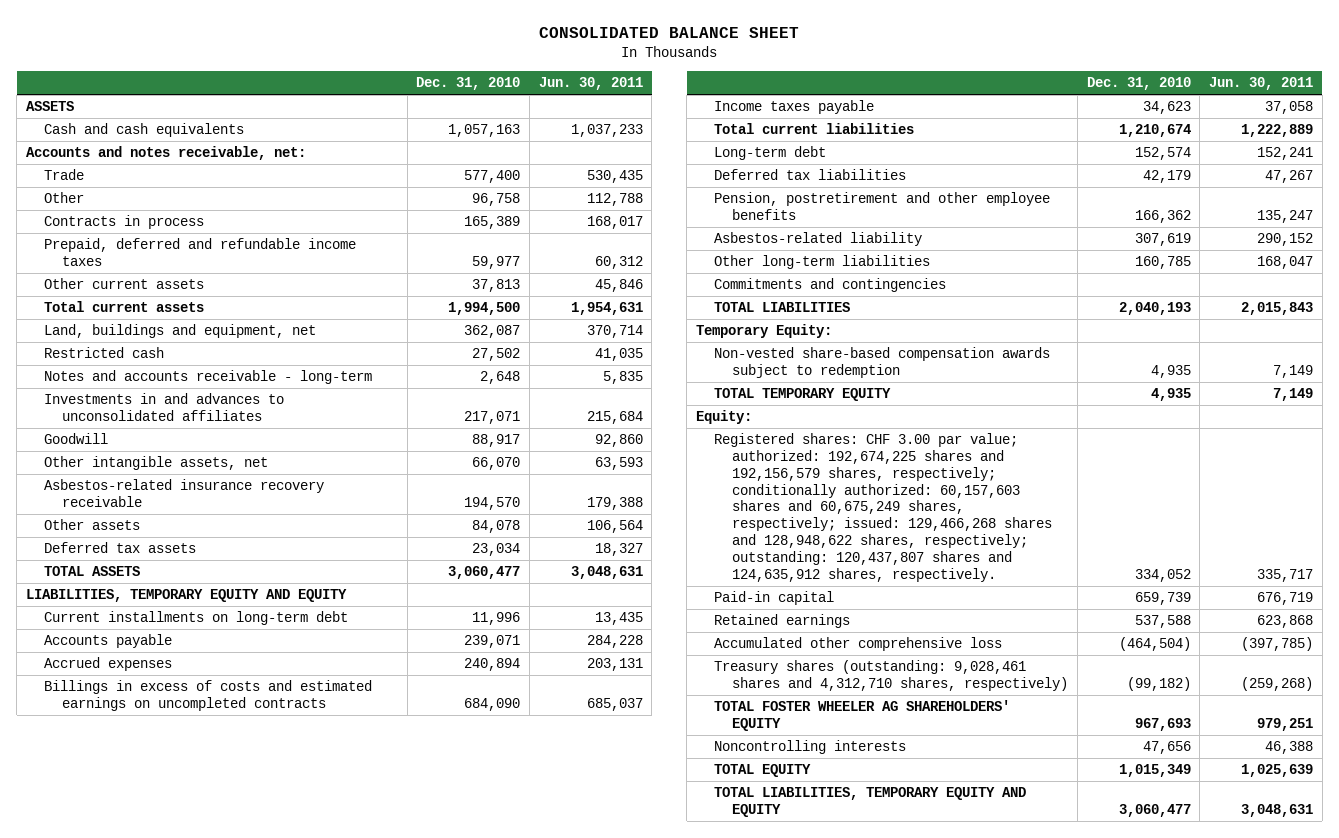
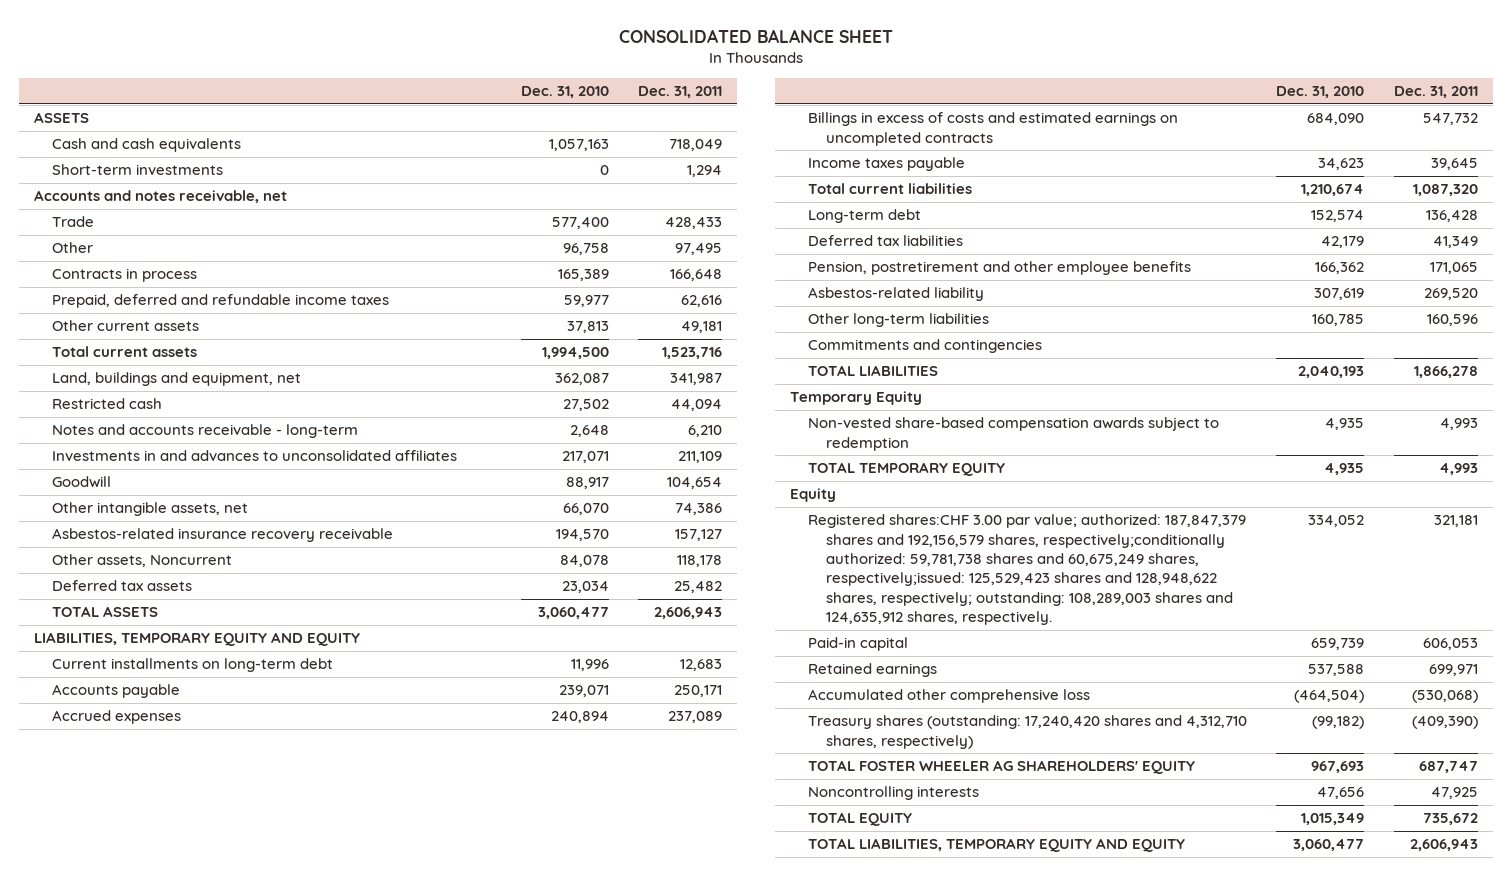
- | Dec. 31, 2010 | Jun. 30, 2011
+ | Dec. 31, 2010 | Dec. 31, 2011
- Accounts and notes receivable, net:
+ Short-term investments | 0 | 1,294
+ Accounts and notes receivable, net
- Other assets | 84,078 | 106,564
+ Other assets, Noncurrent | 84,078 | 118,178
- Temporary Equity:
+ Temporary Equity
- Equity:
- Registered shares: CHF 3.00 par value; authorized: 192,674,225 shares and 192,156,579 shares, respectively; conditionally authorized: 60,157,603 shares and 60,675,249 shares, respectively; issued: 129,466,268 shares and 128,948,622 shares, respectively; outstanding: 120,437,807 shares and 124,635,912 shares, respectively. | 334,052 | 335,717
+ Equity
+ Registered shares:CHF 3.00 par value; authorized: 187,847,379 shares and 192,156,579 shares, respectively;conditionally authorized: 59,781,738 shares and 60,675,249 shares, respectively;issued: 125,529,423 shares and 128,948,622 shares, respectively; outstanding: 108,289,003 shares and 124,635,912 shares, respectively. | 334,052 | 321,181
- Treasury shares (outstanding: 9,028,461 shares and 4,312,710 shares, respectively) | (99,182) | (259,268)
+ Treasury shares (outstanding: 17,240,420 shares and 4,312,710 shares, respectively) | (99,182) | (409,390)

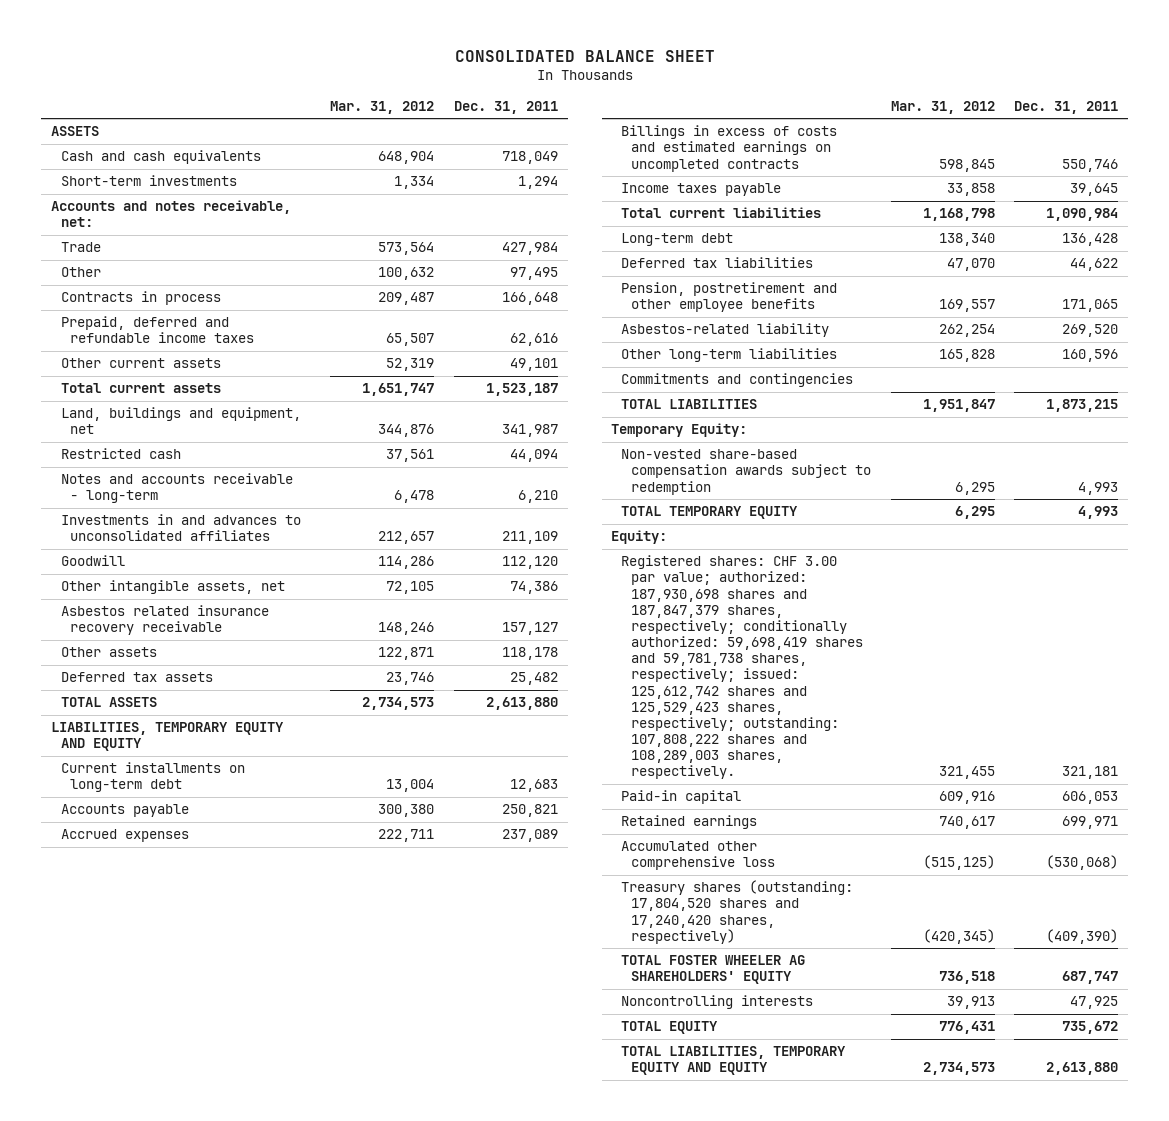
- | Dec. 31, 2010 | Dec. 31, 2011
+ | Mar. 31, 2012 | Dec. 31, 2011
- Accounts and notes receivable, net
- Trade | 577,400 | 428,433
+ Accounts and notes receivable, net:
+ Trade | 573,564 | 427,984
- Other current assets | 37,813 | 49,181
- Total current assets | 1,994,500 | 1,523,716
+ Other current assets | 52,319 | 49,101
+ Total current assets | 1,651,747 | 1,523,187
- Goodwill | 88,917 | 104,654
+ Goodwill | 114,286 | 112,120
- Asbestos-related insurance recovery receivable | 194,570 | 157,127
- Other assets, Noncurrent | 84,078 | 118,178
+ Asbestos related insurance recovery receivable | 148,246 | 157,127
+ Other assets | 122,871 | 118,178
- TOTAL ASSETS | 3,060,477 | 2,606,943
+ TOTAL ASSETS | 2,734,573 | 2,613,880
- Accounts payable | 239,071 | 250,171
+ Accounts payable | 300,380 | 250,821
- Billings in excess of costs and estimated earnings on uncompleted contracts | 684,090 | 547,732
+ Billings in excess of costs and estimated earnings on uncompleted contracts | 598,845 | 550,746
- Total current liabilities | 1,210,674 | 1,087,320
+ Total current liabilities | 1,168,798 | 1,090,984
- Deferred tax liabilities | 42,179 | 41,349
+ Deferred tax liabilities | 47,070 | 44,622
- TOTAL LIABILITIES | 2,040,193 | 1,866,278
- Temporary Equity
+ TOTAL LIABILITIES | 1,951,847 | 1,873,215
+ Temporary Equity:
- Equity
- Registered shares:CHF 3.00 par value; authorized: 187,847,379 shares and 192,156,579 shares, respectively;conditionally authorized: 59,781,738 shares and 60,675,249 shares, respectively;issued: 125,529,423 shares and 128,948,622 shares, respectively; outstanding: 108,289,003 shares and 124,635,912 shares, respectively. | 334,052 | 321,181
+ Equity:
+ Registered shares: CHF 3.00 par value; authorized: 187,930,698 shares and 187,847,379 shares, respectively; conditionally authorized: 59,698,419 shares and 59,781,738 shares, respectively; issued: 125,612,742 shares and 125,529,423 shares, respectively; outstanding: 107,808,222 shares and 108,289,003 shares, respectively. | 321,455 | 321,181
- Treasury shares (outstanding: 17,240,420 shares and 4,312,710 shares, respectively) | (99,182) | (409,390)
+ Treasury shares (outstanding: 17,804,520 shares and 17,240,420 shares, respectively) | (420,345) | (409,390)
- TOTAL LIABILITIES, TEMPORARY EQUITY AND EQUITY | 3,060,477 | 2,606,943
+ TOTAL LIABILITIES, TEMPORARY EQUITY AND EQUITY | 2,734,573 | 2,613,880

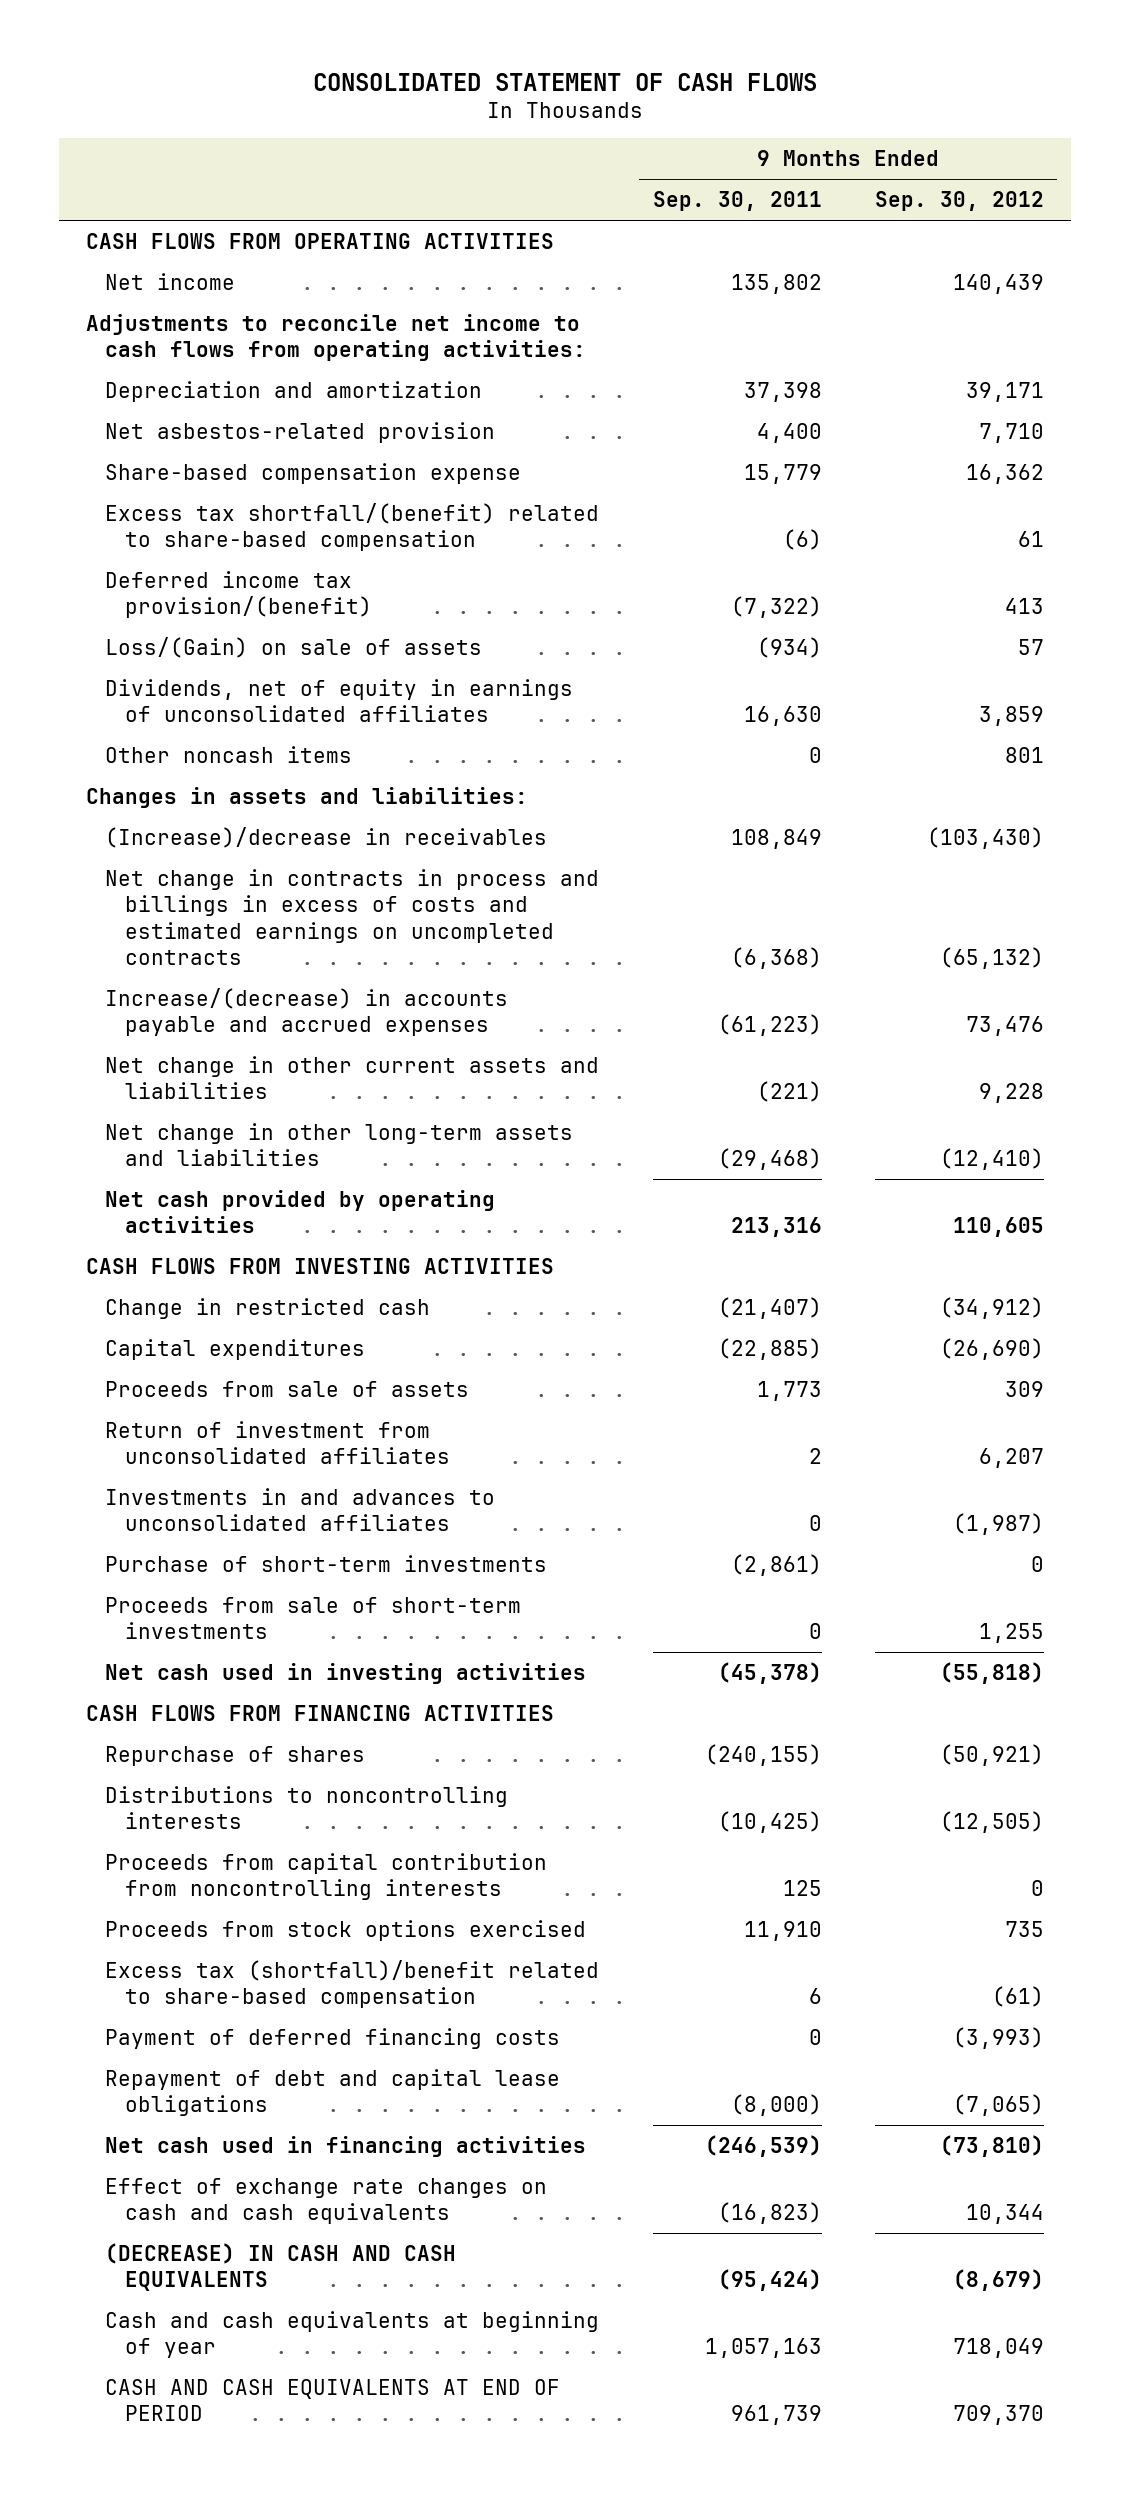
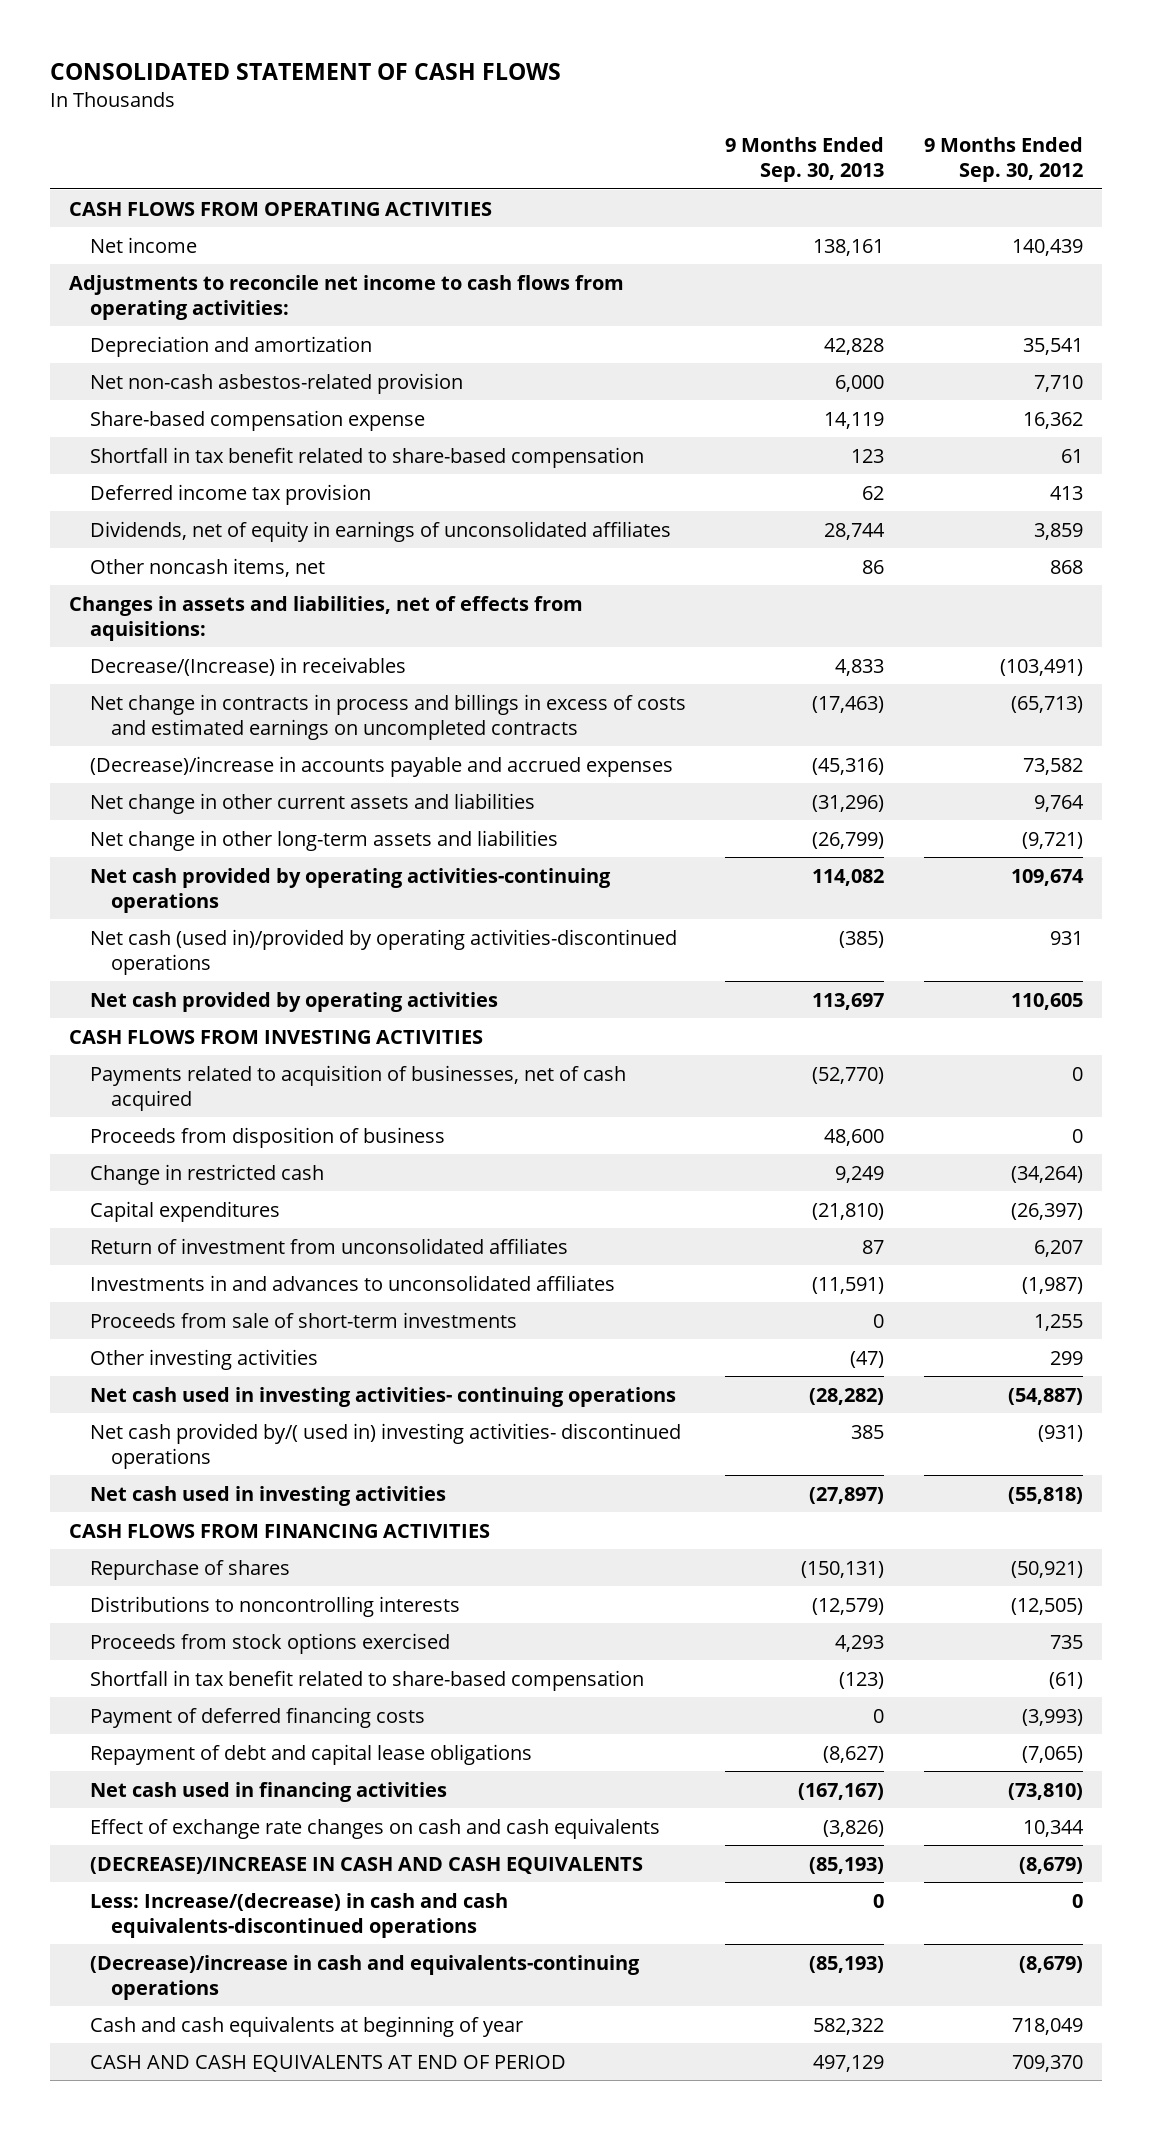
- | 9 Months Ended Sep. 30, 2011 | 9 Months Ended Sep. 30, 2012
+ | 9 Months Ended Sep. 30, 2013 | 9 Months Ended Sep. 30, 2012
- Depreciation and amortization | 37,398 | 39,171
- Net asbestos-related provision | 4,400 | 7,710
+ Depreciation and amortization | 42,828 | 35,541
+ Net non-cash asbestos-related provision | 6,000 | 7,710
- Excess tax shortfall/(benefit) related to share-based compensation | (6) | 61
- Deferred income tax provision/(benefit) | (7,322) | 413
- Loss/(Gain) on sale of assets | (934) | 57
+ Shortfall in tax benefit related to share-based compensation | 123 | 61
+ Deferred income tax provision | 62 | 413
- Other noncash items | 0 | 801
- Changes in assets and liabilities:
- (Increase)/decrease in receivables | 108,849 | (103,430)
- Net change in contracts in process and billings in excess of costs and estimated earnings on uncompleted contracts | (6,368) | (65,132)
- Increase/(decrease) in accounts payable and accrued expenses | (61,223) | 73,476
- Net change in other current assets and liabilities | (221) | 9,228
- Net change in other long-term assets and liabilities | (29,468) | (12,410)
+ Other noncash items, net | 86 | 868
+ Changes in assets and liabilities, net of effects from aquisitions:
+ Decrease/(Increase) in receivables | 4,833 | (103,491)
+ Net change in contracts in process and billings in excess of costs and estimated earnings on uncompleted contracts | (17,463) | (65,713)
+ (Decrease)/increase in accounts payable and accrued expenses | (45,316) | 73,582
+ Net change in other current assets and liabilities | (31,296) | 9,764
+ Net change in other long-term assets and liabilities | (26,799) | (9,721)
+ Net cash provided by operating activities-continuing operations | 114,082 | 109,674
+ Net cash (used in)/provided by operating activities-discontinued operations | (385) | 931
- Change in restricted cash | (21,407) | (34,912)
- Capital expenditures | (22,885) | (26,690)
- Proceeds from sale of assets | 1,773 | 309
+ Payments related to acquisition of businesses, net of cash acquired | (52,770) | 0
+ Proceeds from disposition of business | 48,600 | 0
+ Change in restricted cash | 9,249 | (34,264)
+ Capital expenditures | (21,810) | (26,397)
- Purchase of short-term investments | (2,861) | 0
+ Other investing activities | (47) | 299
+ Net cash used in investing activities- continuing operations | (28,282) | (54,887)
+ Net cash provided by/( used in) investing activities- discontinued operations | 385 | (931)
- Proceeds from capital contribution from noncontrolling interests | 125 | 0
- Excess tax (shortfall)/benefit related to share-based compensation | 6 | (61)
+ Shortfall in tax benefit related to share-based compensation | (123) | (61)
- (DECREASE) IN CASH AND CASH EQUIVALENTS | (95,424) | (8,679)
+ (DECREASE)/INCREASE IN CASH AND CASH EQUIVALENTS | (85,193) | (8,679)
+ Less: Increase/(decrease) in cash and cash equivalents-discontinued operations | 0 | 0
+ (Decrease)/increase in cash and equivalents-continuing operations | (85,193) | (8,679)

